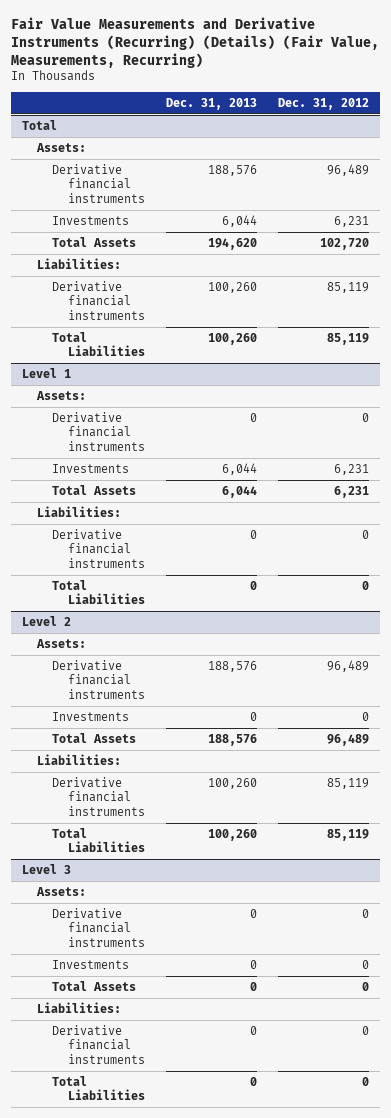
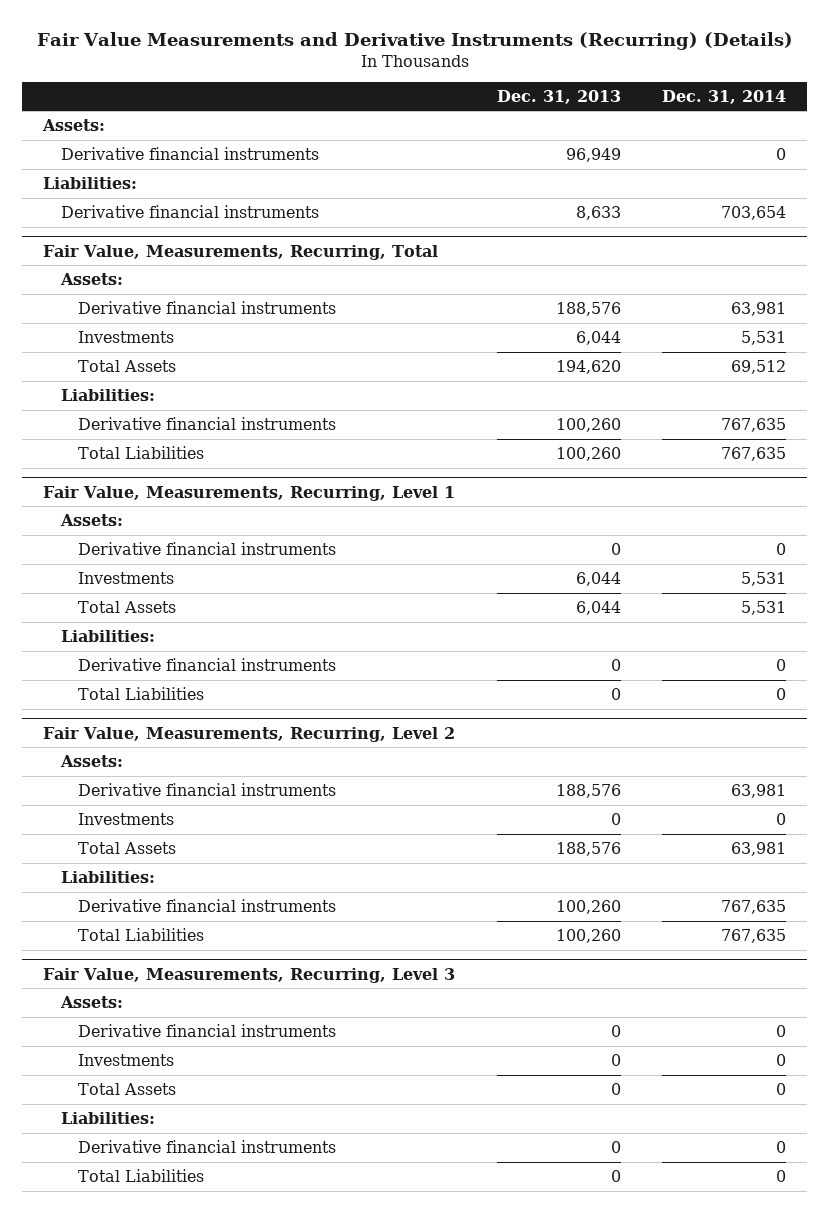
- Fair Value Measurements and Derivative Instruments (Recurring) (Details) (Fair Value, Measurements, Recurring)
+ Fair Value Measurements and Derivative Instruments (Recurring) (Details)
- | Dec. 31, 2013 | Dec. 31, 2012
+ | Dec. 31, 2013 | Dec. 31, 2014
- Total
+ Derivative financial instruments | 96,949 | 0
+ Liabilities:
+ Derivative financial instruments | 8,633 | 703,654
+ Fair Value, Measurements, Recurring, Total
+ Assets:
- Level 1
+ Fair Value, Measurements, Recurring, Level 1
- Level 2
+ Fair Value, Measurements, Recurring, Level 2
- Level 3
+ Fair Value, Measurements, Recurring, Level 3

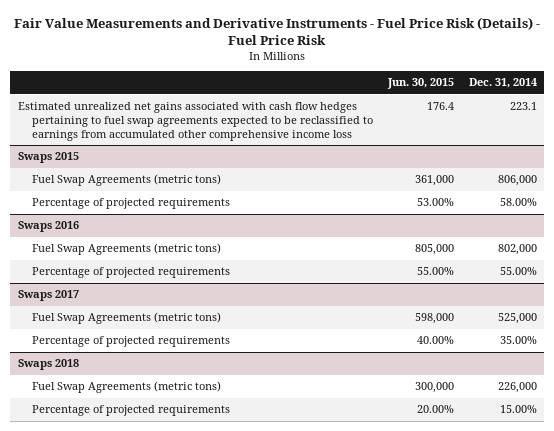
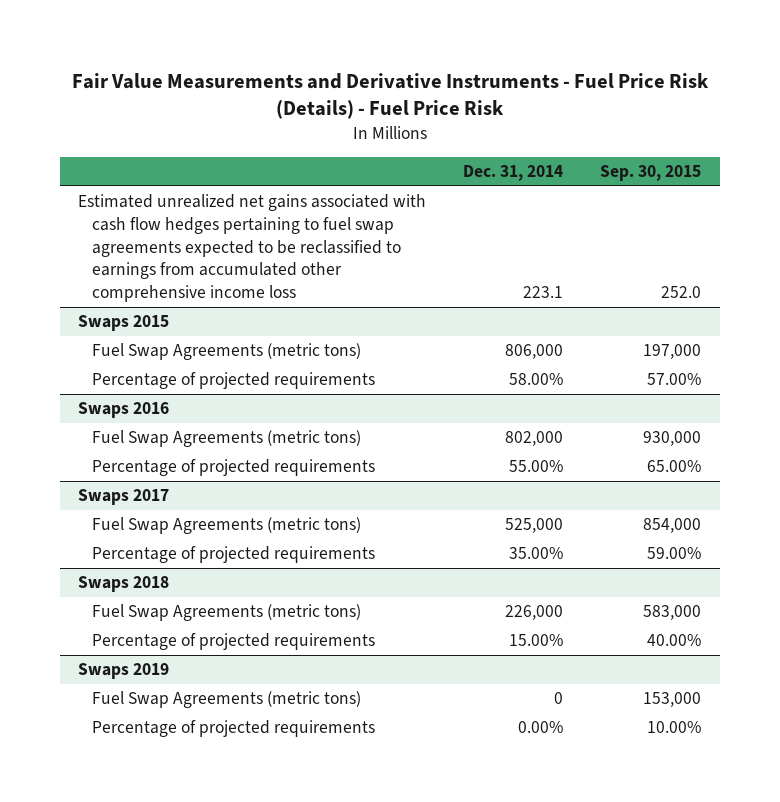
- | Jun. 30, 2015 | Dec. 31, 2014
+ | Dec. 31, 2014 | Sep. 30, 2015
+ Swaps 2019
+ Fuel Swap Agreements (metric tons) | 0 | 153,000
+ Percentage of projected requirements | 0.00% | 10.00%

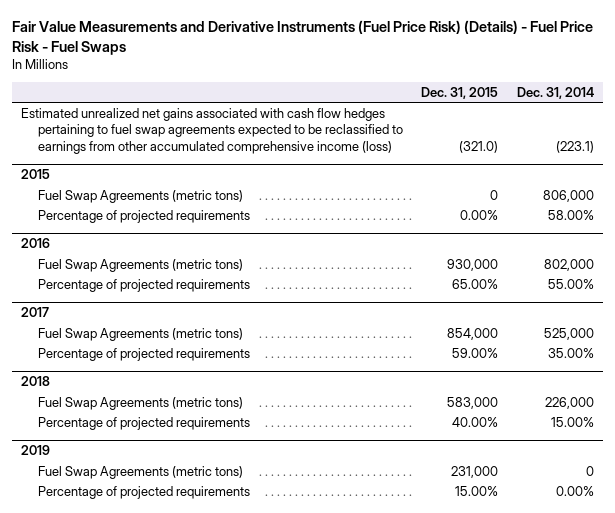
- Fair Value Measurements and Derivative Instruments - Fuel Price Risk (Details) - Fuel Price Risk
+ Fair Value Measurements and Derivative Instruments (Fuel Price Risk) (Details) - Fuel Price Risk - Fuel Swaps
- | Dec. 31, 2014 | Sep. 30, 2015
+ | Dec. 31, 2015 | Dec. 31, 2014
- Estimated unrealized net gains associated with cash flow hedges pertaining to fuel swap agreements expected to be reclassified to earnings from accumulated other comprehensive income loss | 223.1 | 252.0
- Swaps 2015
+ Estimated unrealized net gains associated with cash flow hedges pertaining to fuel swap agreements expected to be reclassified to earnings from other accumulated comprehensive income (loss) | (321.0) | (223.1)
+ 2015
- Swaps 2016
+ 2016
- Swaps 2017
+ 2017
- Swaps 2018
+ 2018
- Swaps 2019
+ 2019

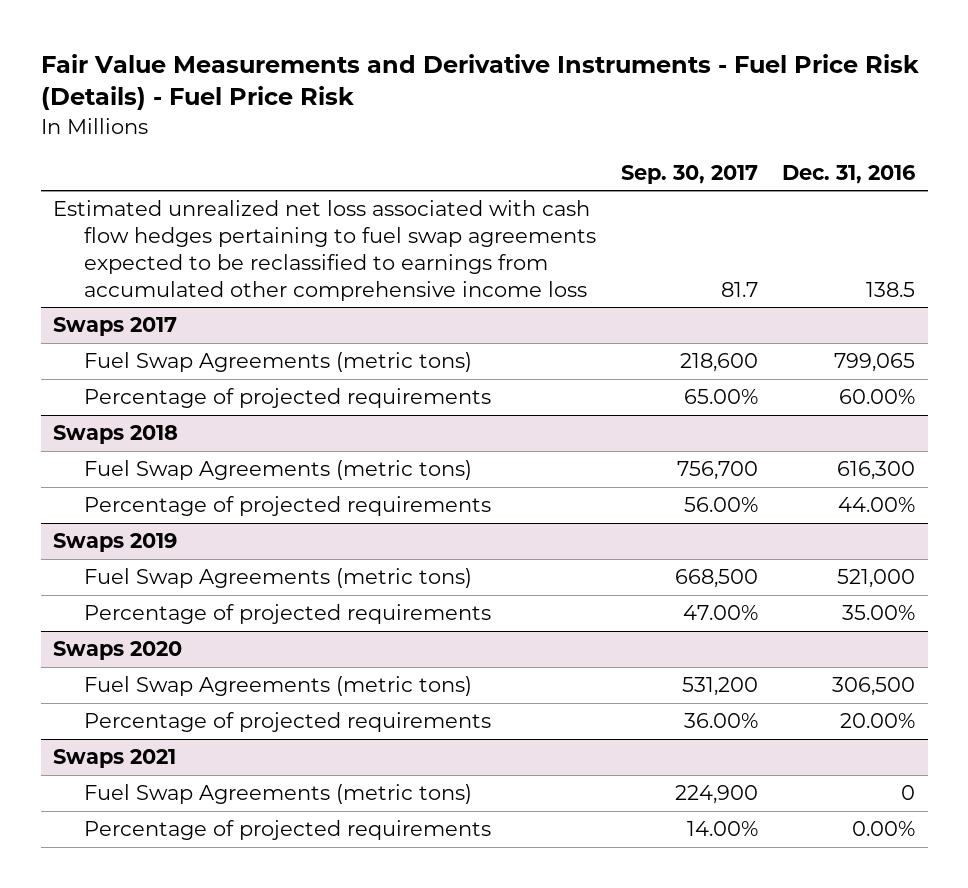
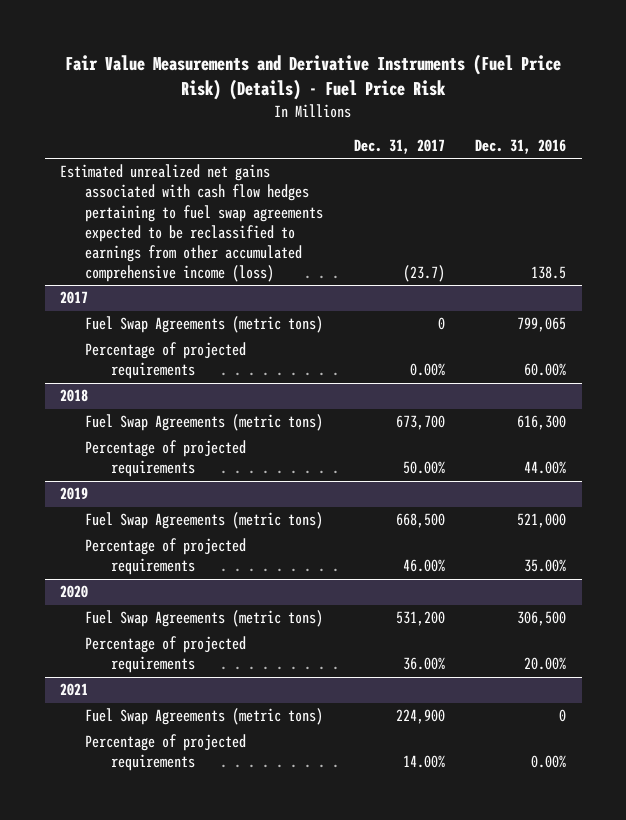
- Fair Value Measurements and Derivative Instruments - Fuel Price Risk (Details) - Fuel Price Risk
+ Fair Value Measurements and Derivative Instruments (Fuel Price Risk) (Details) - Fuel Price Risk
- | Sep. 30, 2017 | Dec. 31, 2016
+ | Dec. 31, 2017 | Dec. 31, 2016
- Estimated unrealized net loss associated with cash flow hedges pertaining to fuel swap agreements expected to be reclassified to earnings from accumulated other comprehensive income loss | 81.7 | 138.5
- Swaps 2017
+ Estimated unrealized net gains associated with cash flow hedges pertaining to fuel swap agreements expected to be reclassified to earnings from other accumulated comprehensive income (loss) | (23.7) | 138.5
+ 2017
- Swaps 2018
+ 2018
- Swaps 2019
+ 2019
- Swaps 2020
+ 2020
- Swaps 2021
+ 2021

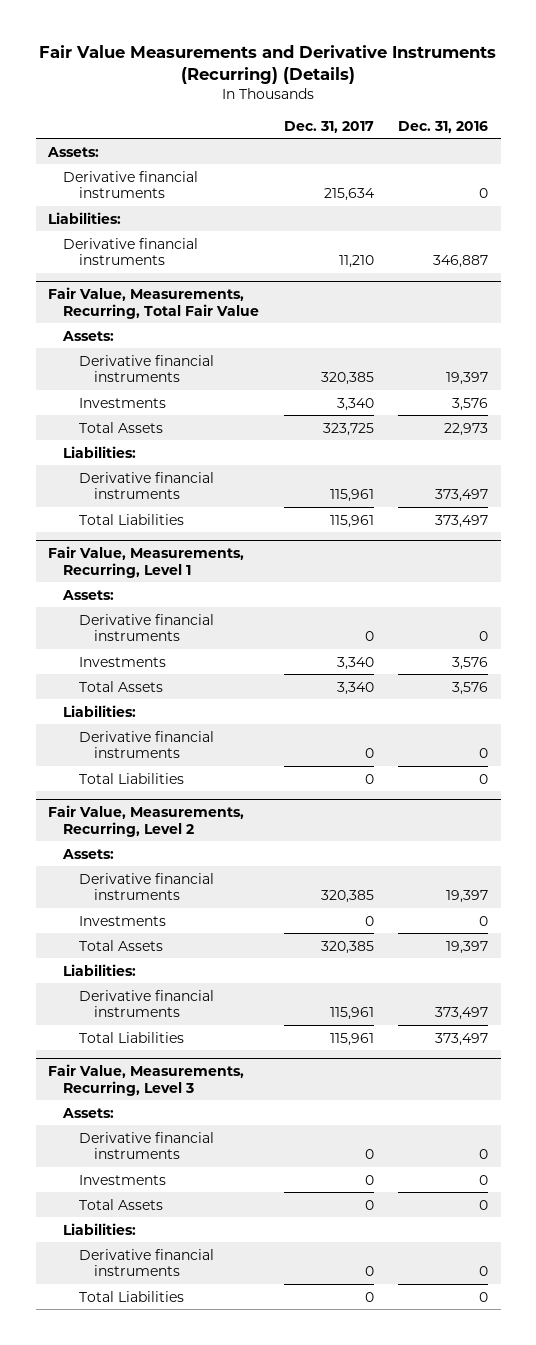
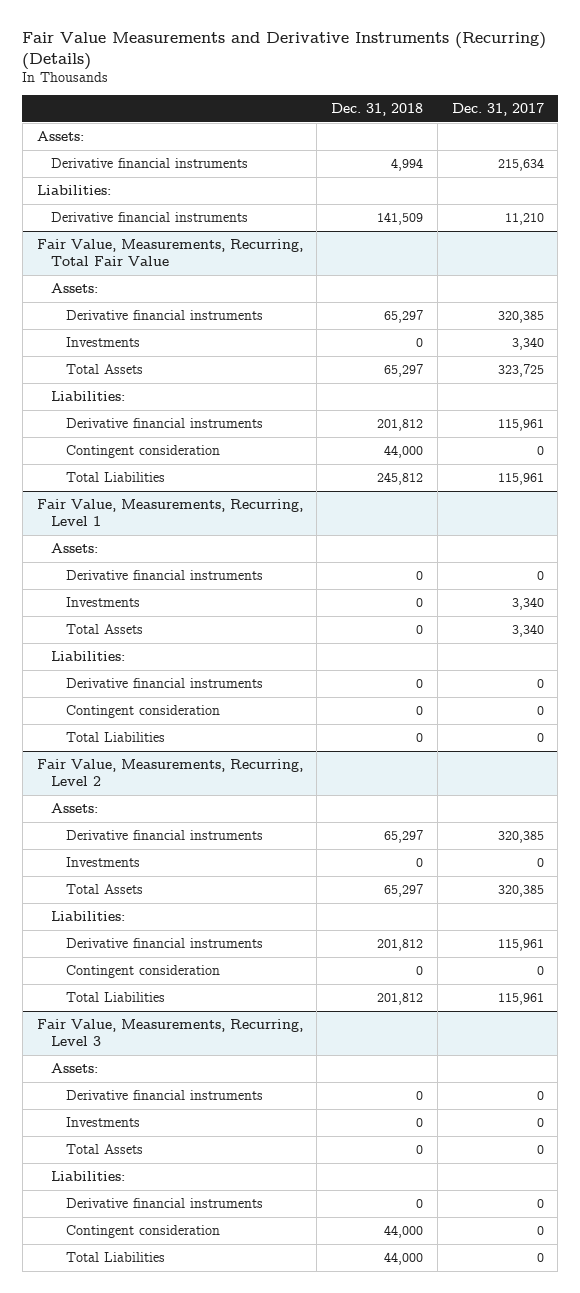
- | Dec. 31, 2017 | Dec. 31, 2016
+ | Dec. 31, 2018 | Dec. 31, 2017
@ Fair Value, Measurements, Recurring, Total Fair Value
+ Contingent consideration | 44,000 | 0
@ Fair Value, Measurements, Recurring, Level 1
+ Contingent consideration | 0 | 0
@ Fair Value, Measurements, Recurring, Level 2
+ Contingent consideration | 0 | 0
@ Fair Value, Measurements, Recurring, Level 3
+ Contingent consideration | 44,000 | 0

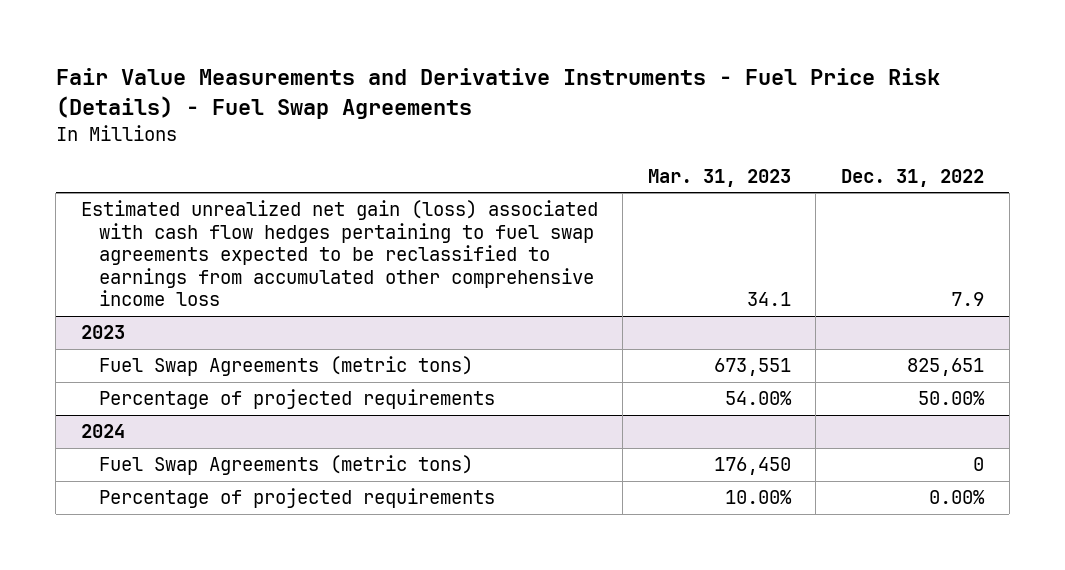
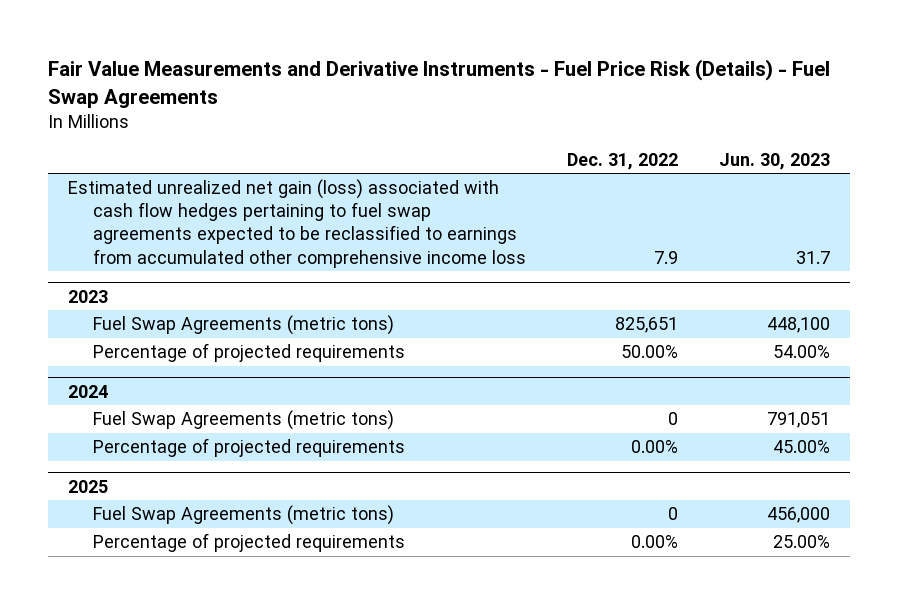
- | Mar. 31, 2023 | Dec. 31, 2022
+ | Dec. 31, 2022 | Jun. 30, 2023
+ 2025
+ Fuel Swap Agreements (metric tons) | 0 | 456,000
+ Percentage of projected requirements | 0.00% | 25.00%

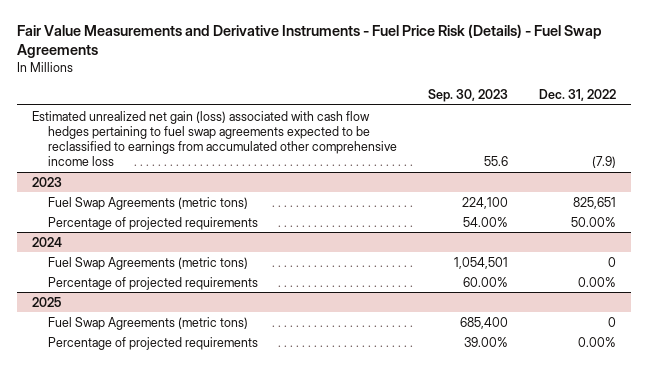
- | Dec. 31, 2022 | Jun. 30, 2023
+ | Sep. 30, 2023 | Dec. 31, 2022
- Estimated unrealized net gain (loss) associated with cash flow hedges pertaining to fuel swap agreements expected to be reclassified to earnings from accumulated other comprehensive income loss | 7.9 | 31.7
+ Estimated unrealized net gain (loss) associated with cash flow hedges pertaining to fuel swap agreements expected to be reclassified to earnings from accumulated other comprehensive income loss | 55.6 | (7.9)

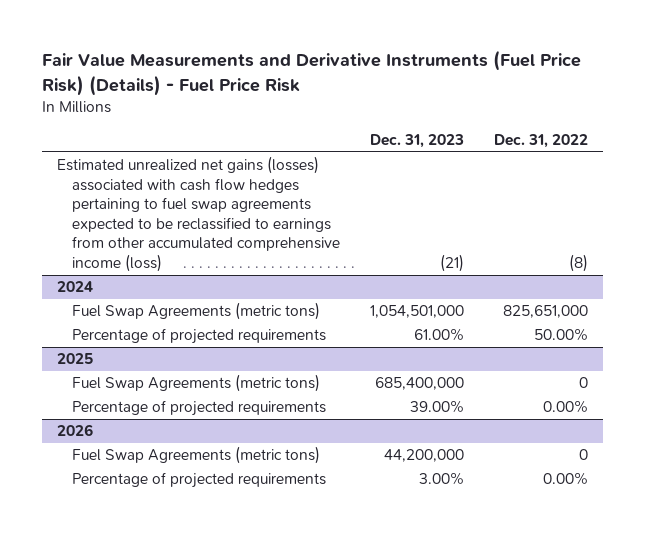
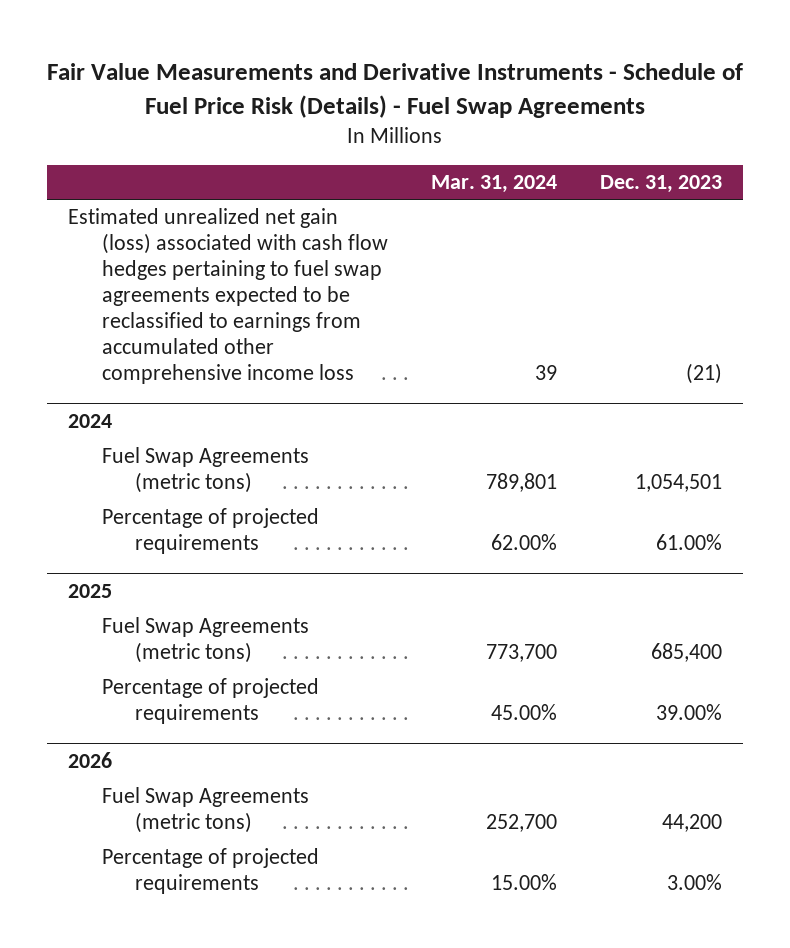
- Fair Value Measurements and Derivative Instruments (Fuel Price Risk) (Details) - Fuel Price Risk
+ Fair Value Measurements and Derivative Instruments - Schedule of Fuel Price Risk (Details) - Fuel Swap Agreements
- | Dec. 31, 2023 | Dec. 31, 2022
+ | Mar. 31, 2024 | Dec. 31, 2023
- Estimated unrealized net gains (losses) associated with cash flow hedges pertaining to fuel swap agreements expected to be reclassified to earnings from other accumulated comprehensive income (loss) | (21) | (8)
+ Estimated unrealized net gain (loss) associated with cash flow hedges pertaining to fuel swap agreements expected to be reclassified to earnings from accumulated other comprehensive income loss | 39 | (21)
@ 2024
- Fuel Swap Agreements (metric tons) | 1,054,501,000 | 825,651,000
+ Fuel Swap Agreements (metric tons) | 789,801 | 1,054,501
@ 2025
- Fuel Swap Agreements (metric tons) | 685,400,000 | 0
+ Fuel Swap Agreements (metric tons) | 773,700 | 685,400
@ 2026
- Fuel Swap Agreements (metric tons) | 44,200,000 | 0
+ Fuel Swap Agreements (metric tons) | 252,700 | 44,200

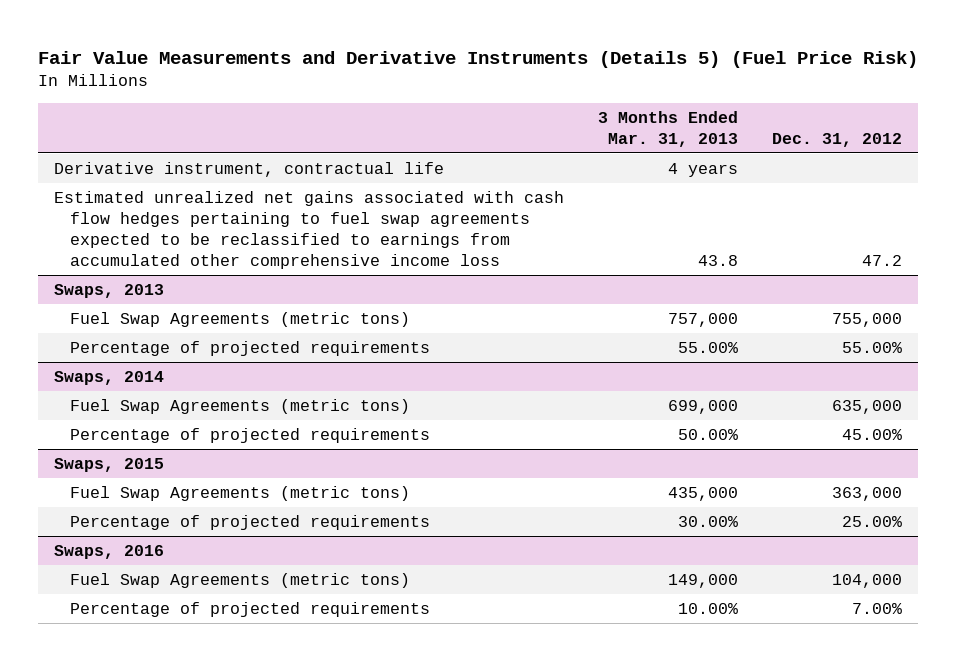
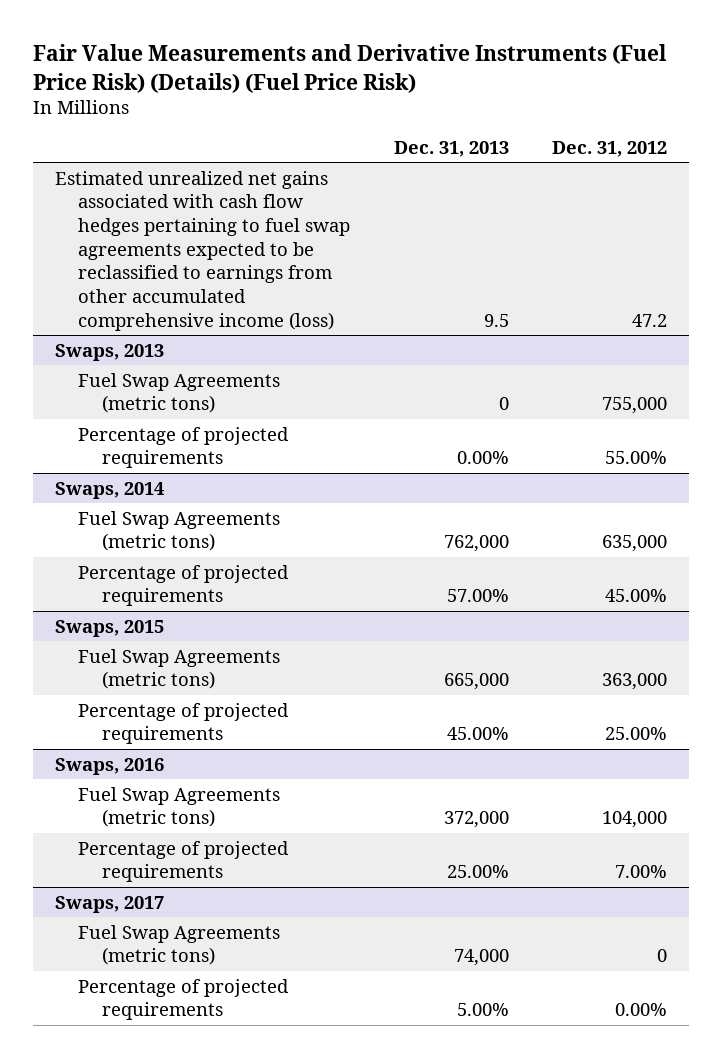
- Fair Value Measurements and Derivative Instruments (Details 5) (Fuel Price Risk)
+ Fair Value Measurements and Derivative Instruments (Fuel Price Risk) (Details) (Fuel Price Risk)
- | 3 Months Ended Mar. 31, 2013 | Dec. 31, 2012
+ | Dec. 31, 2013 | Dec. 31, 2012
- Derivative instrument, contractual life | 4 years |
- Estimated unrealized net gains associated with cash flow hedges pertaining to fuel swap agreements expected to be reclassified to earnings from accumulated other comprehensive income loss | 43.8 | 47.2
+ Estimated unrealized net gains associated with cash flow hedges pertaining to fuel swap agreements expected to be reclassified to earnings from other accumulated comprehensive income (loss) | 9.5 | 47.2
+ Swaps, 2017
+ Fuel Swap Agreements (metric tons) | 74,000 | 0
+ Percentage of projected requirements | 5.00% | 0.00%

